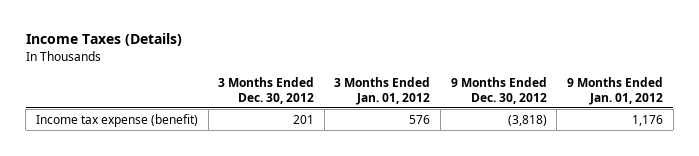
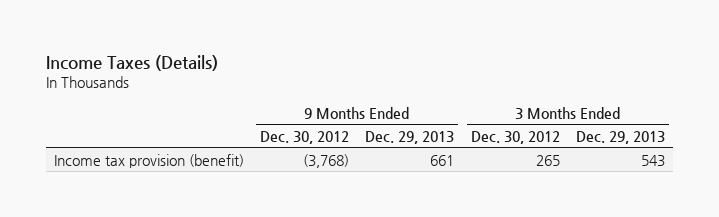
- | 3 Months Ended Dec. 30, 2012 | 3 Months Ended Jan. 01, 2012 | 9 Months Ended Dec. 30, 2012 | 9 Months Ended Jan. 01, 2012
+ | 9 Months Ended Dec. 30, 2012 | 9 Months Ended Dec. 29, 2013 | 3 Months Ended Dec. 30, 2012 | 3 Months Ended Dec. 29, 2013
- Income tax expense (benefit) | 201 | 576 | (3,818) | 1,176
+ Income tax provision (benefit) | (3,768) | 661 | 265 | 543

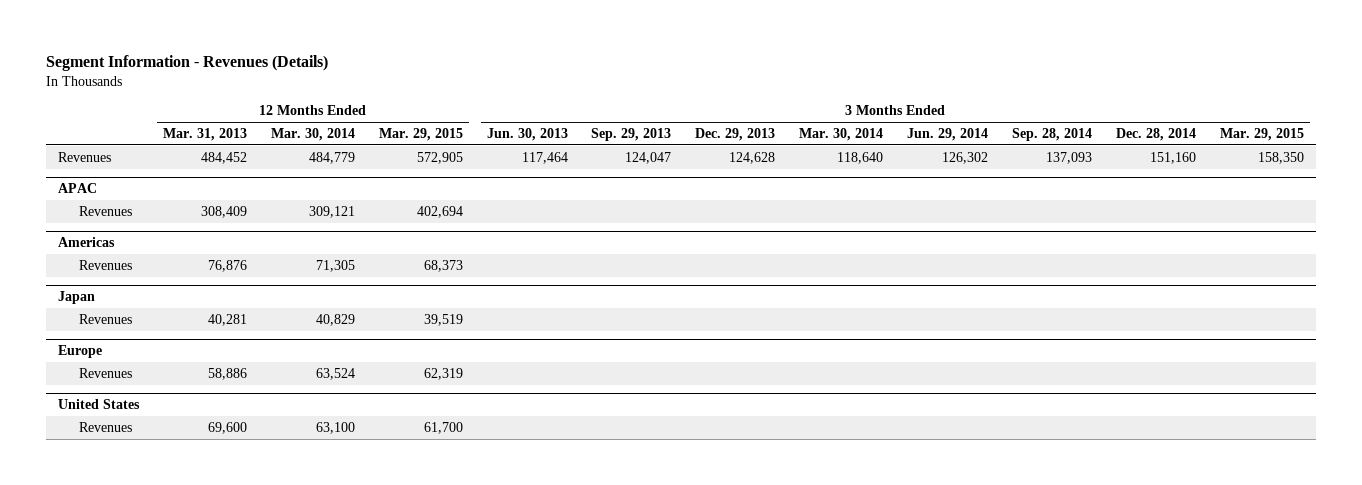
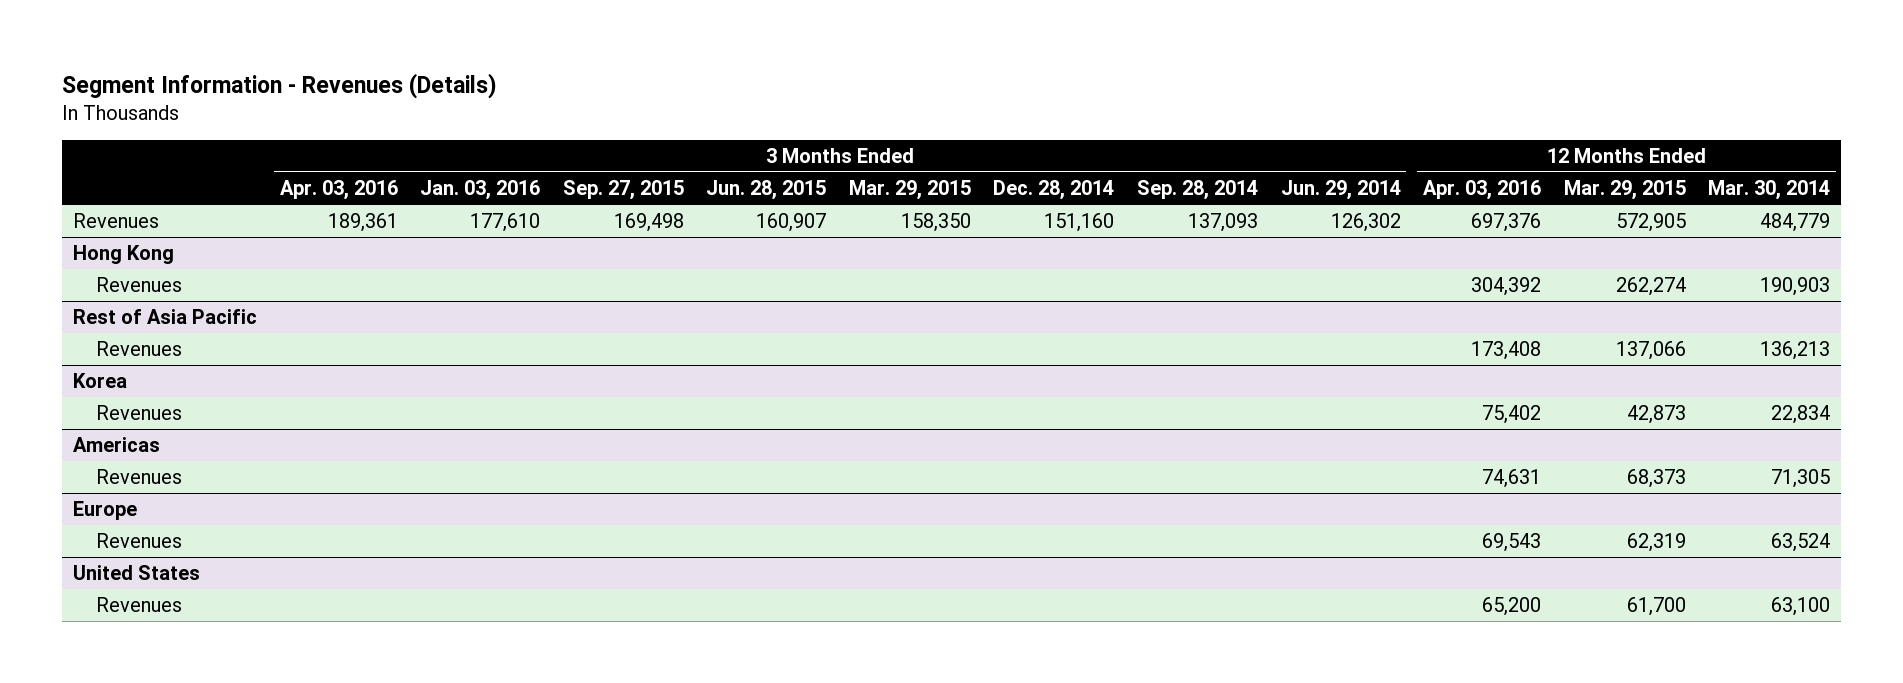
- | 12 Months Ended Mar. 31, 2013 | 12 Months Ended Mar. 30, 2014 | 12 Months Ended Mar. 29, 2015 | 3 Months Ended Jun. 30, 2013 | 3 Months Ended Sep. 29, 2013 | 3 Months Ended Dec. 29, 2013 | 3 Months Ended Mar. 30, 2014 | 3 Months Ended Jun. 29, 2014 | 3 Months Ended Sep. 28, 2014 | 3 Months Ended Dec. 28, 2014 | 3 Months Ended Mar. 29, 2015
+ | 3 Months Ended Apr. 03, 2016 | 3 Months Ended Jan. 03, 2016 | 3 Months Ended Sep. 27, 2015 | 3 Months Ended Jun. 28, 2015 | 3 Months Ended Mar. 29, 2015 | 3 Months Ended Dec. 28, 2014 | 3 Months Ended Sep. 28, 2014 | 3 Months Ended Jun. 29, 2014 | 12 Months Ended Apr. 03, 2016 | 12 Months Ended Mar. 29, 2015 | 12 Months Ended Mar. 30, 2014
- APAC
- Revenues | 308,409 | 309,121 | 402,694 | | | | | | | |
+ Hong Kong
+ Revenues | | | | | | | | | 304,392 | 262,274 | 190,903
+ Rest of Asia Pacific
+ Revenues | | | | | | | | | 173,408 | 137,066 | 136,213
+ Korea
+ Revenues | | | | | | | | | 75,402 | 42,873 | 22,834
- Japan
- Revenues | 40,281 | 40,829 | 39,519 | | | | | | | |

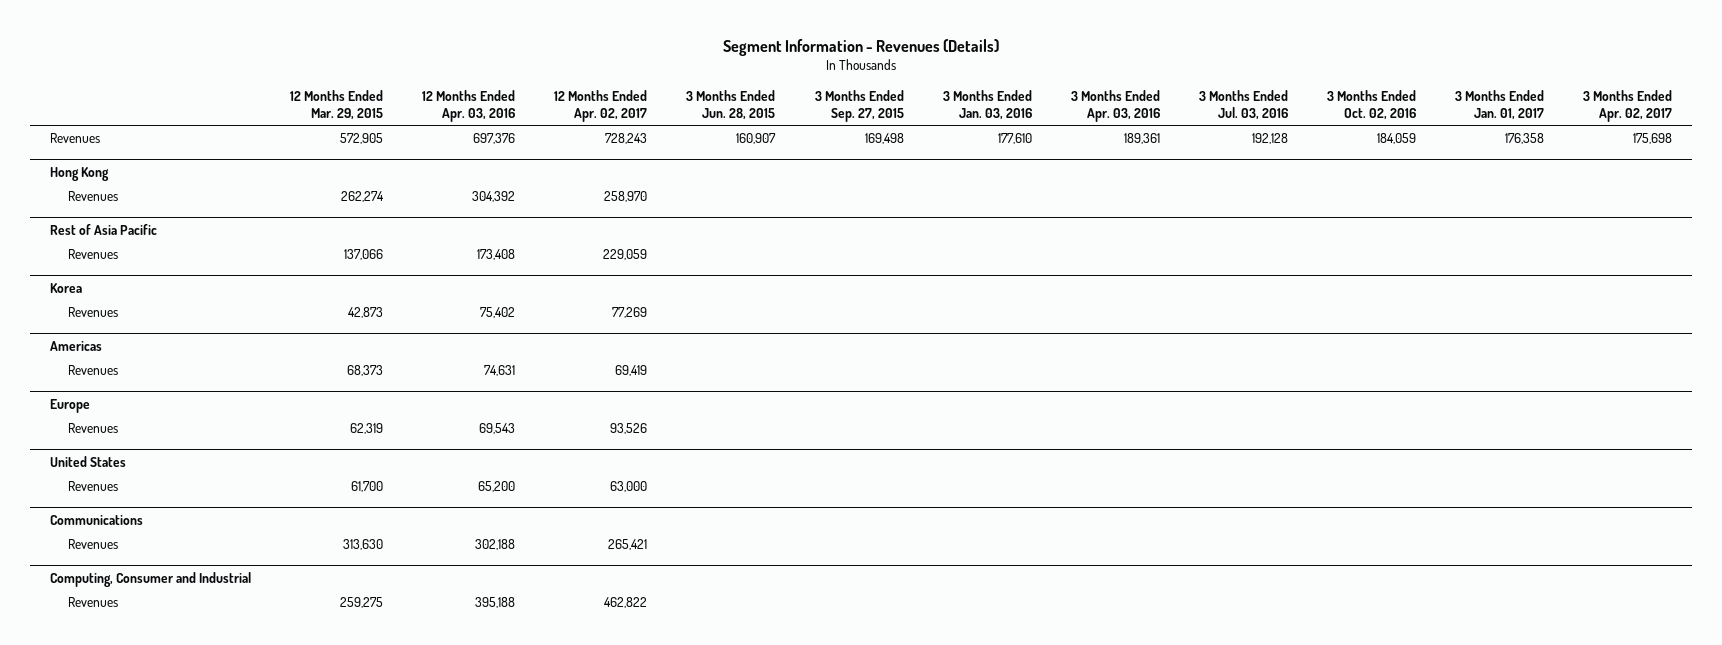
- | 3 Months Ended Apr. 03, 2016 | 3 Months Ended Jan. 03, 2016 | 3 Months Ended Sep. 27, 2015 | 3 Months Ended Jun. 28, 2015 | 3 Months Ended Mar. 29, 2015 | 3 Months Ended Dec. 28, 2014 | 3 Months Ended Sep. 28, 2014 | 3 Months Ended Jun. 29, 2014 | 12 Months Ended Apr. 03, 2016 | 12 Months Ended Mar. 29, 2015 | 12 Months Ended Mar. 30, 2014
+ | 12 Months Ended Mar. 29, 2015 | 12 Months Ended Apr. 03, 2016 | 12 Months Ended Apr. 02, 2017 | 3 Months Ended Jun. 28, 2015 | 3 Months Ended Sep. 27, 2015 | 3 Months Ended Jan. 03, 2016 | 3 Months Ended Apr. 03, 2016 | 3 Months Ended Jul. 03, 2016 | 3 Months Ended Oct. 02, 2016 | 3 Months Ended Jan. 01, 2017 | 3 Months Ended Apr. 02, 2017
+ Communications
+ Revenues | 313,630 | 302,188 | 265,421 | | | | | | | |
+ Computing, Consumer and Industrial
+ Revenues | 259,275 | 395,188 | 462,822 | | | | | | | |

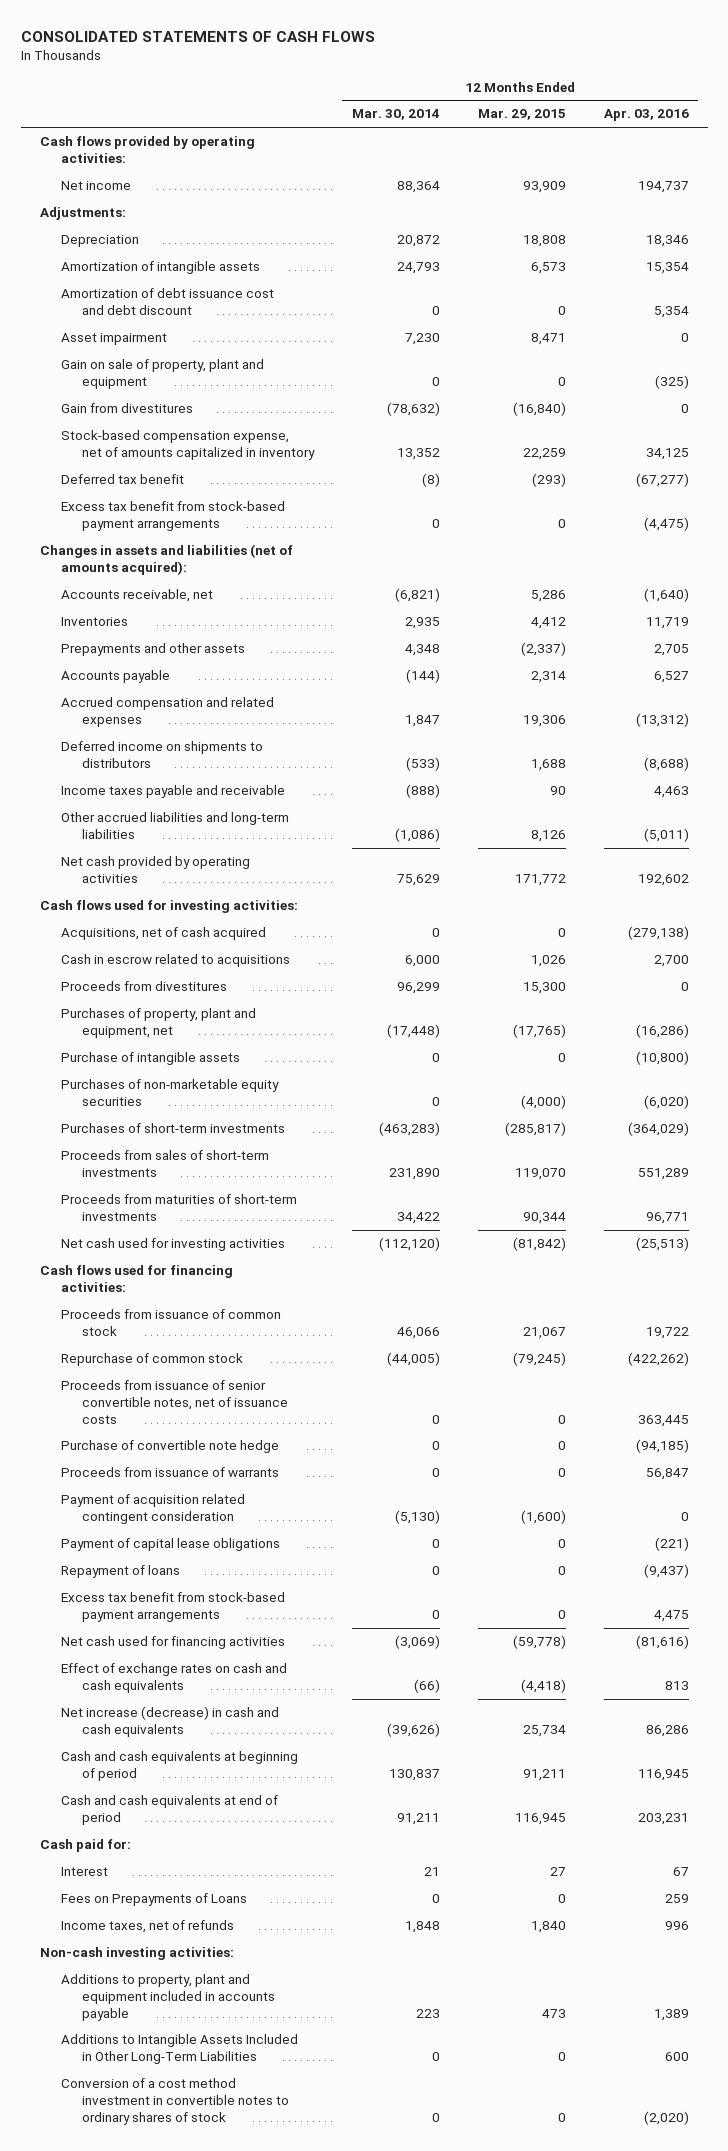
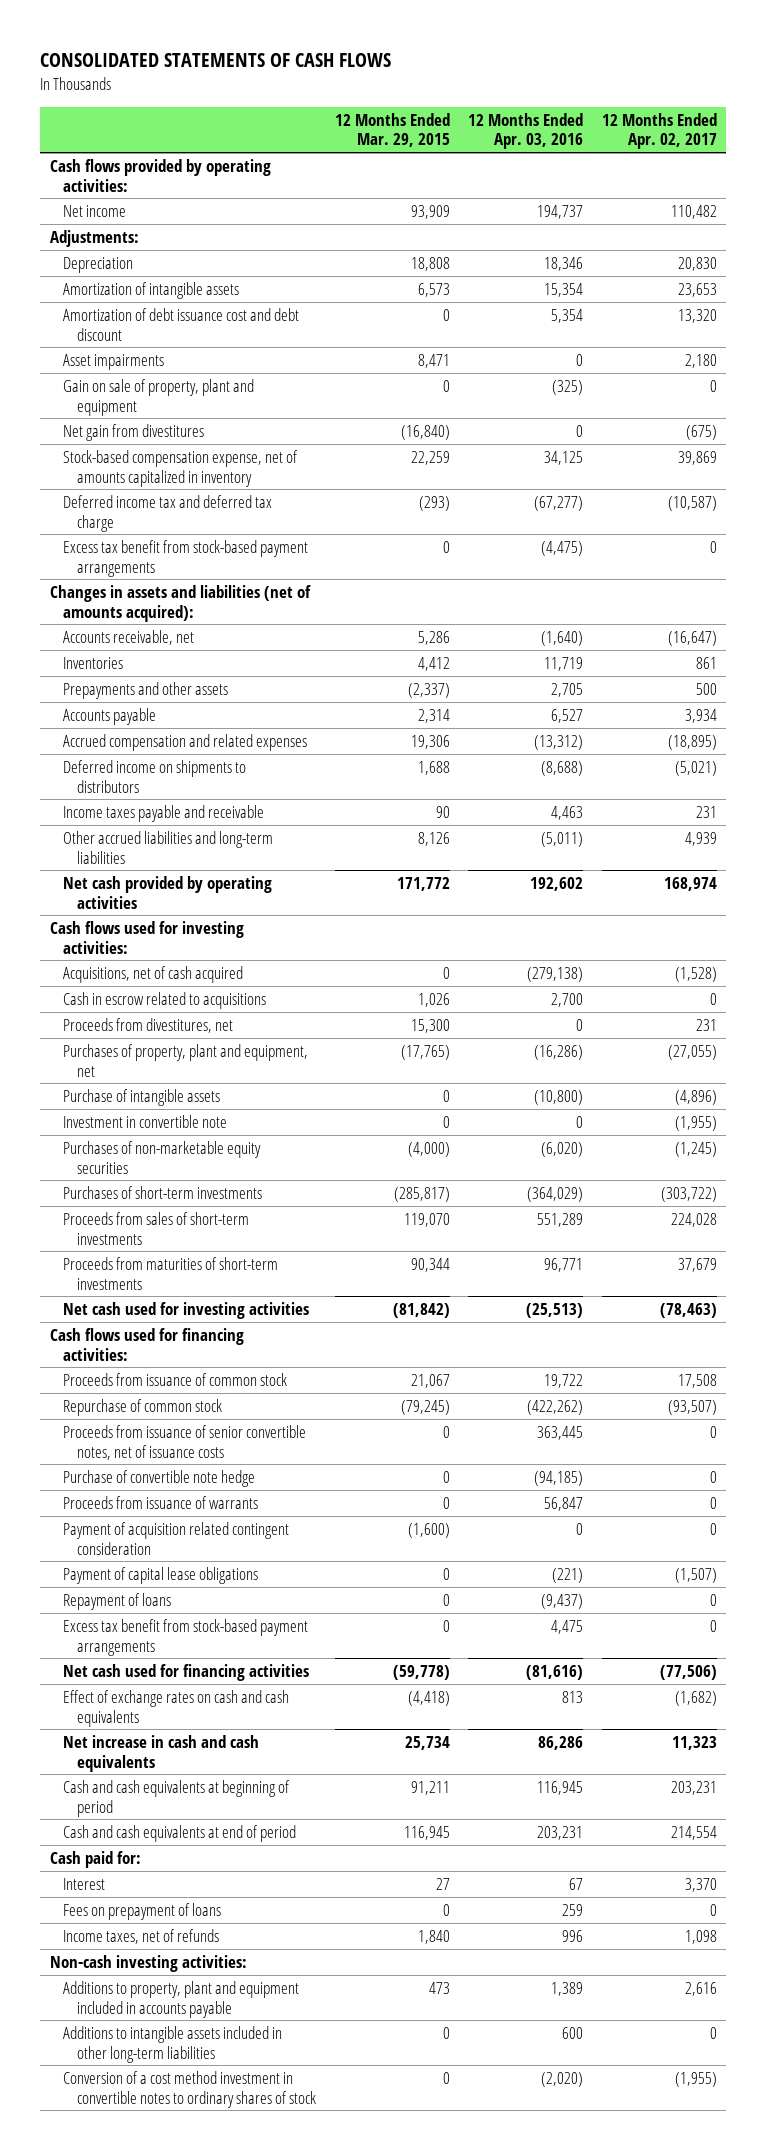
- | 12 Months Ended Mar. 30, 2014 | 12 Months Ended Mar. 29, 2015 | 12 Months Ended Apr. 03, 2016
+ | 12 Months Ended Mar. 29, 2015 | 12 Months Ended Apr. 03, 2016 | 12 Months Ended Apr. 02, 2017
- Asset impairment | 7,230 | 8,471 | 0
+ Asset impairments | 8,471 | 0 | 2,180
- Gain from divestitures | (78,632) | (16,840) | 0
+ Net gain from divestitures | (16,840) | 0 | (675)
- Deferred tax benefit | (8) | (293) | (67,277)
+ Deferred income tax and deferred tax charge | (293) | (67,277) | (10,587)
- Proceeds from divestitures | 96,299 | 15,300 | 0
+ Proceeds from divestitures, net | 15,300 | 0 | 231
+ Investment in convertible note | 0 | 0 | (1,955)
- Net increase (decrease) in cash and cash equivalents | (39,626) | 25,734 | 86,286
+ Net increase in cash and cash equivalents | 25,734 | 86,286 | 11,323
- Fees on Prepayments of Loans | 0 | 0 | 259
+ Fees on prepayment of loans | 0 | 259 | 0
- Additions to Intangible Assets Included in Other Long-Term Liabilities | 0 | 0 | 600
+ Additions to intangible assets included in other long-term liabilities | 0 | 600 | 0

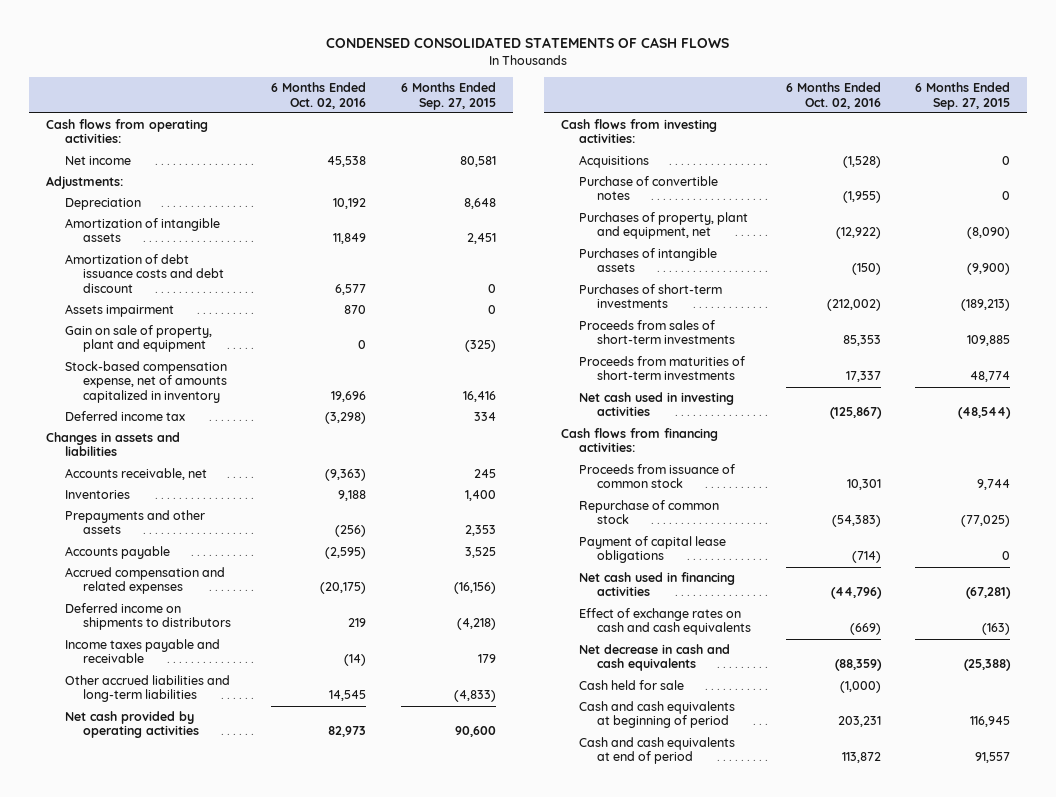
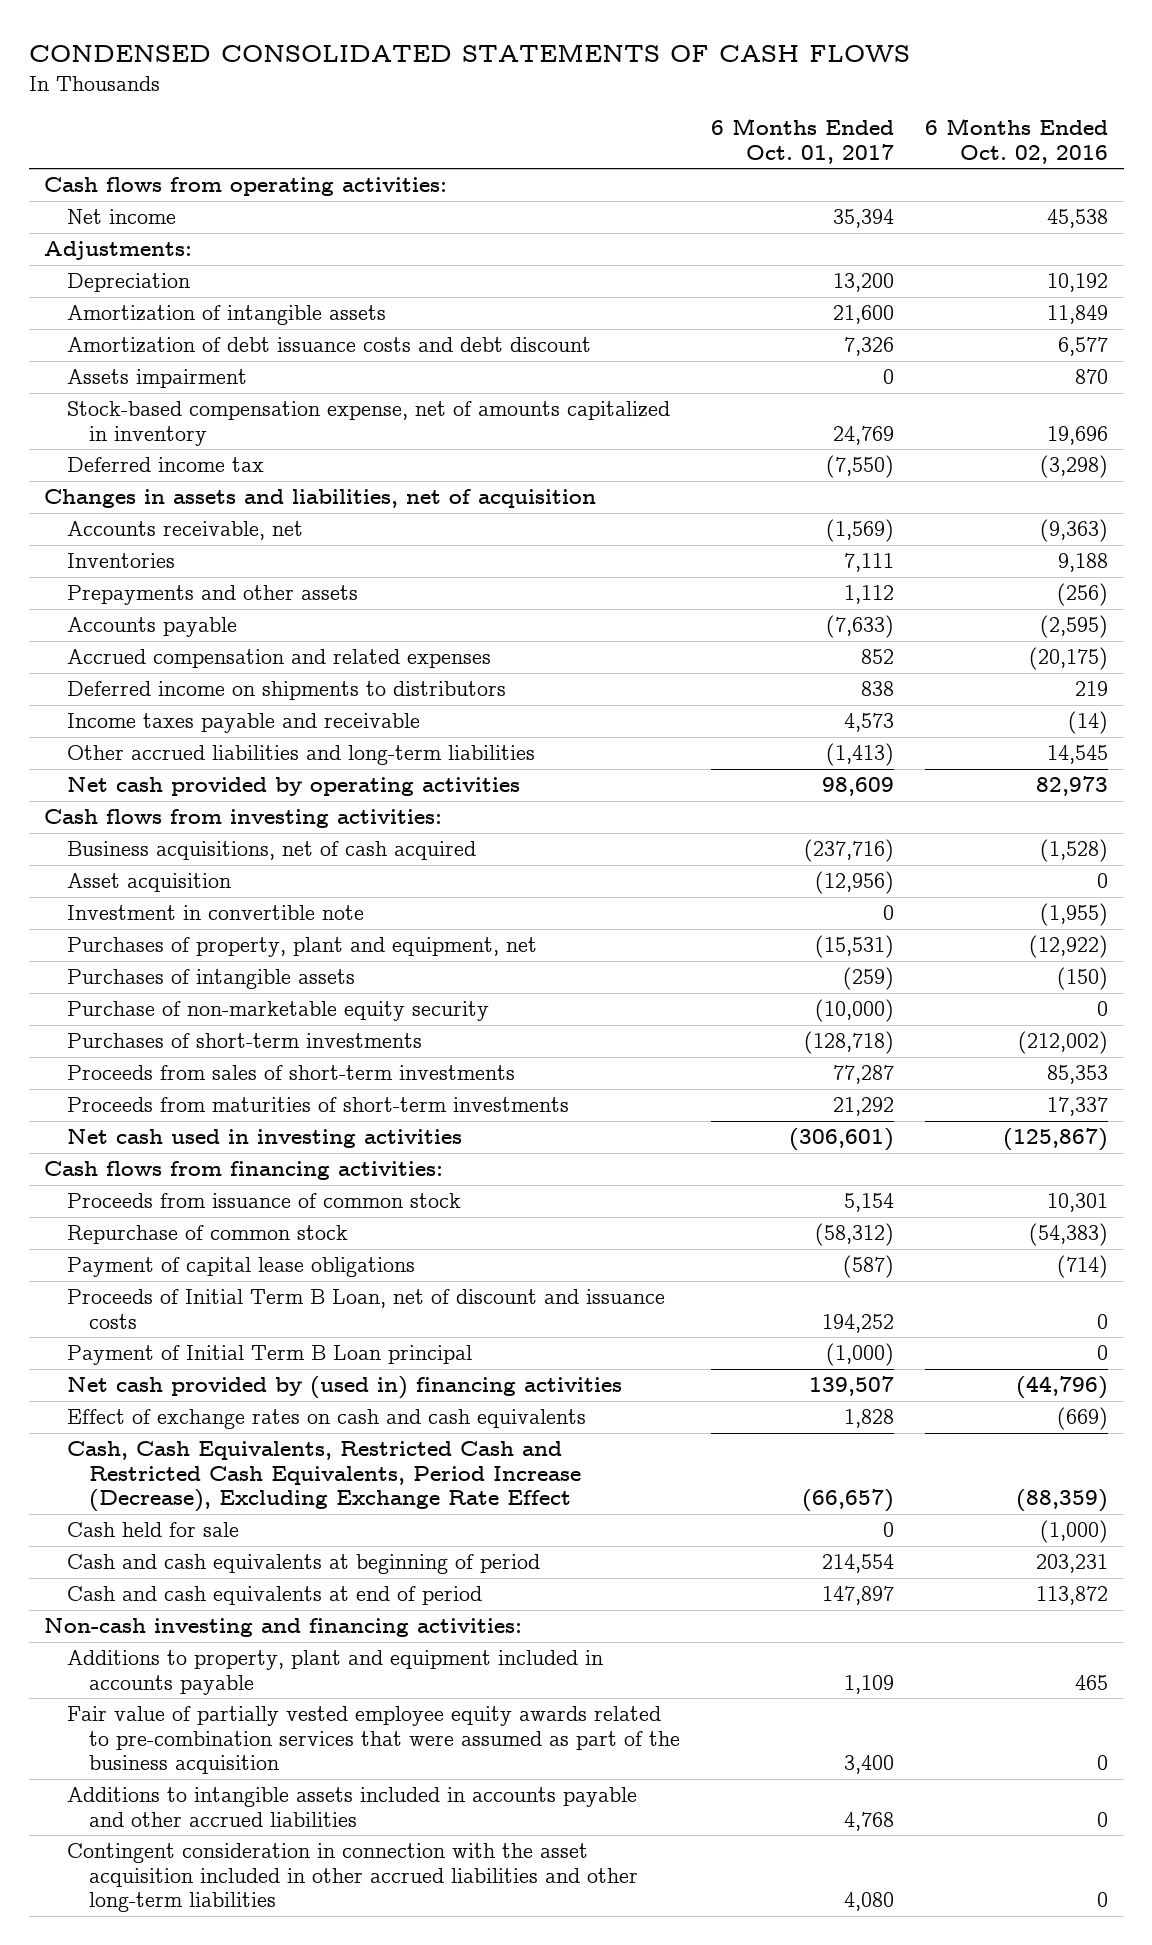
- | 6 Months Ended Oct. 02, 2016 | 6 Months Ended Sep. 27, 2015
+ | 6 Months Ended Oct. 01, 2017 | 6 Months Ended Oct. 02, 2016
- Gain on sale of property, plant and equipment | 0 | (325)
- Changes in assets and liabilities
+ Changes in assets and liabilities, net of acquisition
- Acquisitions | (1,528) | 0
- Purchase of convertible notes | (1,955) | 0
+ Business acquisitions, net of cash acquired | (237,716) | (1,528)
+ Asset acquisition | (12,956) | 0
+ Investment in convertible note | 0 | (1,955)
+ Purchase of non-marketable equity security | (10,000) | 0
- Net cash used in financing activities | (44,796) | (67,281)
+ Proceeds of Initial Term B Loan, net of discount and issuance costs | 194,252 | 0
+ Payment of Initial Term B Loan principal | (1,000) | 0
+ Net cash provided by (used in) financing activities | 139,507 | (44,796)
- Net decrease in cash and cash equivalents | (88,359) | (25,388)
+ Cash, Cash Equivalents, Restricted Cash and Restricted Cash Equivalents, Period Increase (Decrease), Excluding Exchange Rate Effect | (66,657) | (88,359)
+ Non-cash investing and financing activities:
+ Additions to property, plant and equipment included in accounts payable | 1,109 | 465
+ Fair value of partially vested employee equity awards related to pre-combination services that were assumed as part of the business acquisition | 3,400 | 0
+ Additions to intangible assets included in accounts payable and other accrued liabilities | 4,768 | 0
+ Contingent consideration in connection with the asset acquisition included in other accrued liabilities and other long-term liabilities | 4,080 | 0

